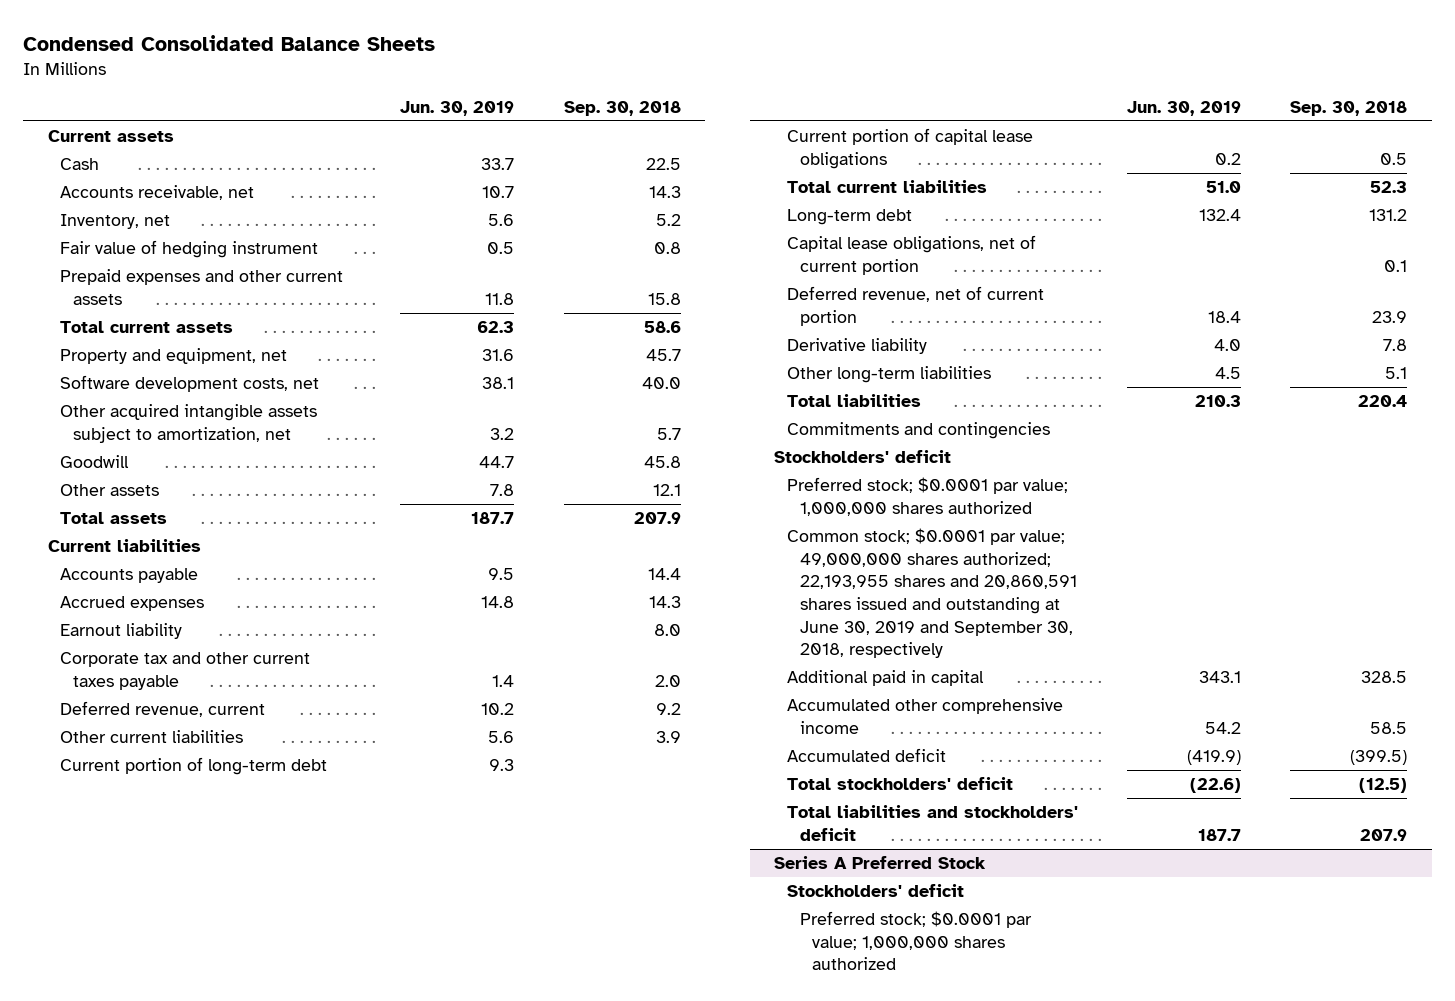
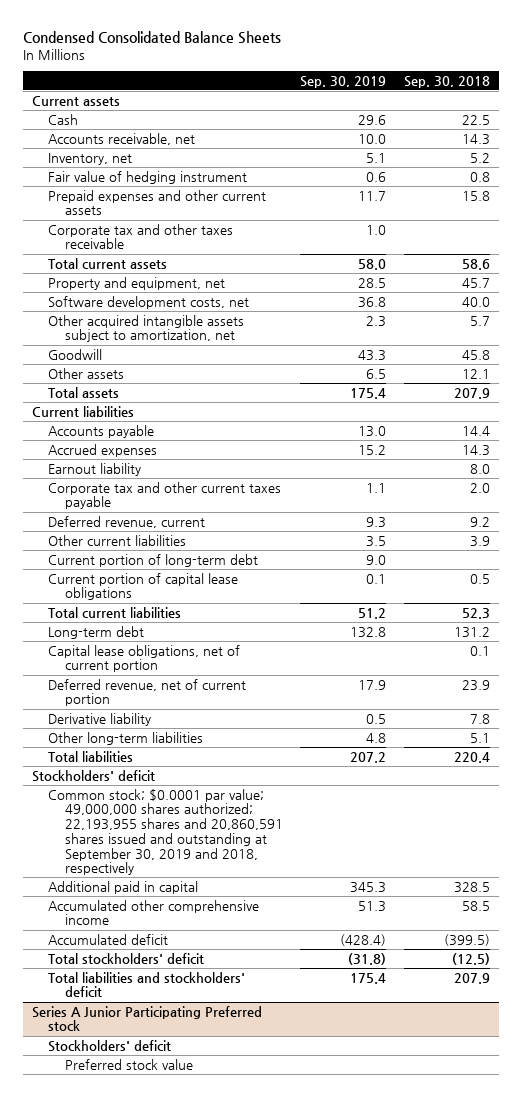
- | Jun. 30, 2019 | Sep. 30, 2018
+ | Sep. 30, 2019 | Sep. 30, 2018
+ Corporate tax and other taxes receivable | 1.0 |
- Commitments and contingencies
- Preferred stock; $0.0001 par value; 1,000,000 shares authorized
- Common stock; $0.0001 par value; 49,000,000 shares authorized; 22,193,955 shares and 20,860,591 shares issued and outstanding at June 30, 2019 and September 30, 2018, respectively
+ Common stock; $0.0001 par value; 49,000,000 shares authorized; 22,193,955 shares and 20,860,591 shares issued and outstanding at September 30, 2019 and 2018, respectively
- Series A Preferred Stock
+ Series A Junior Participating Preferred stock
- Preferred stock; $0.0001 par value; 1,000,000 shares authorized
+ Preferred stock value

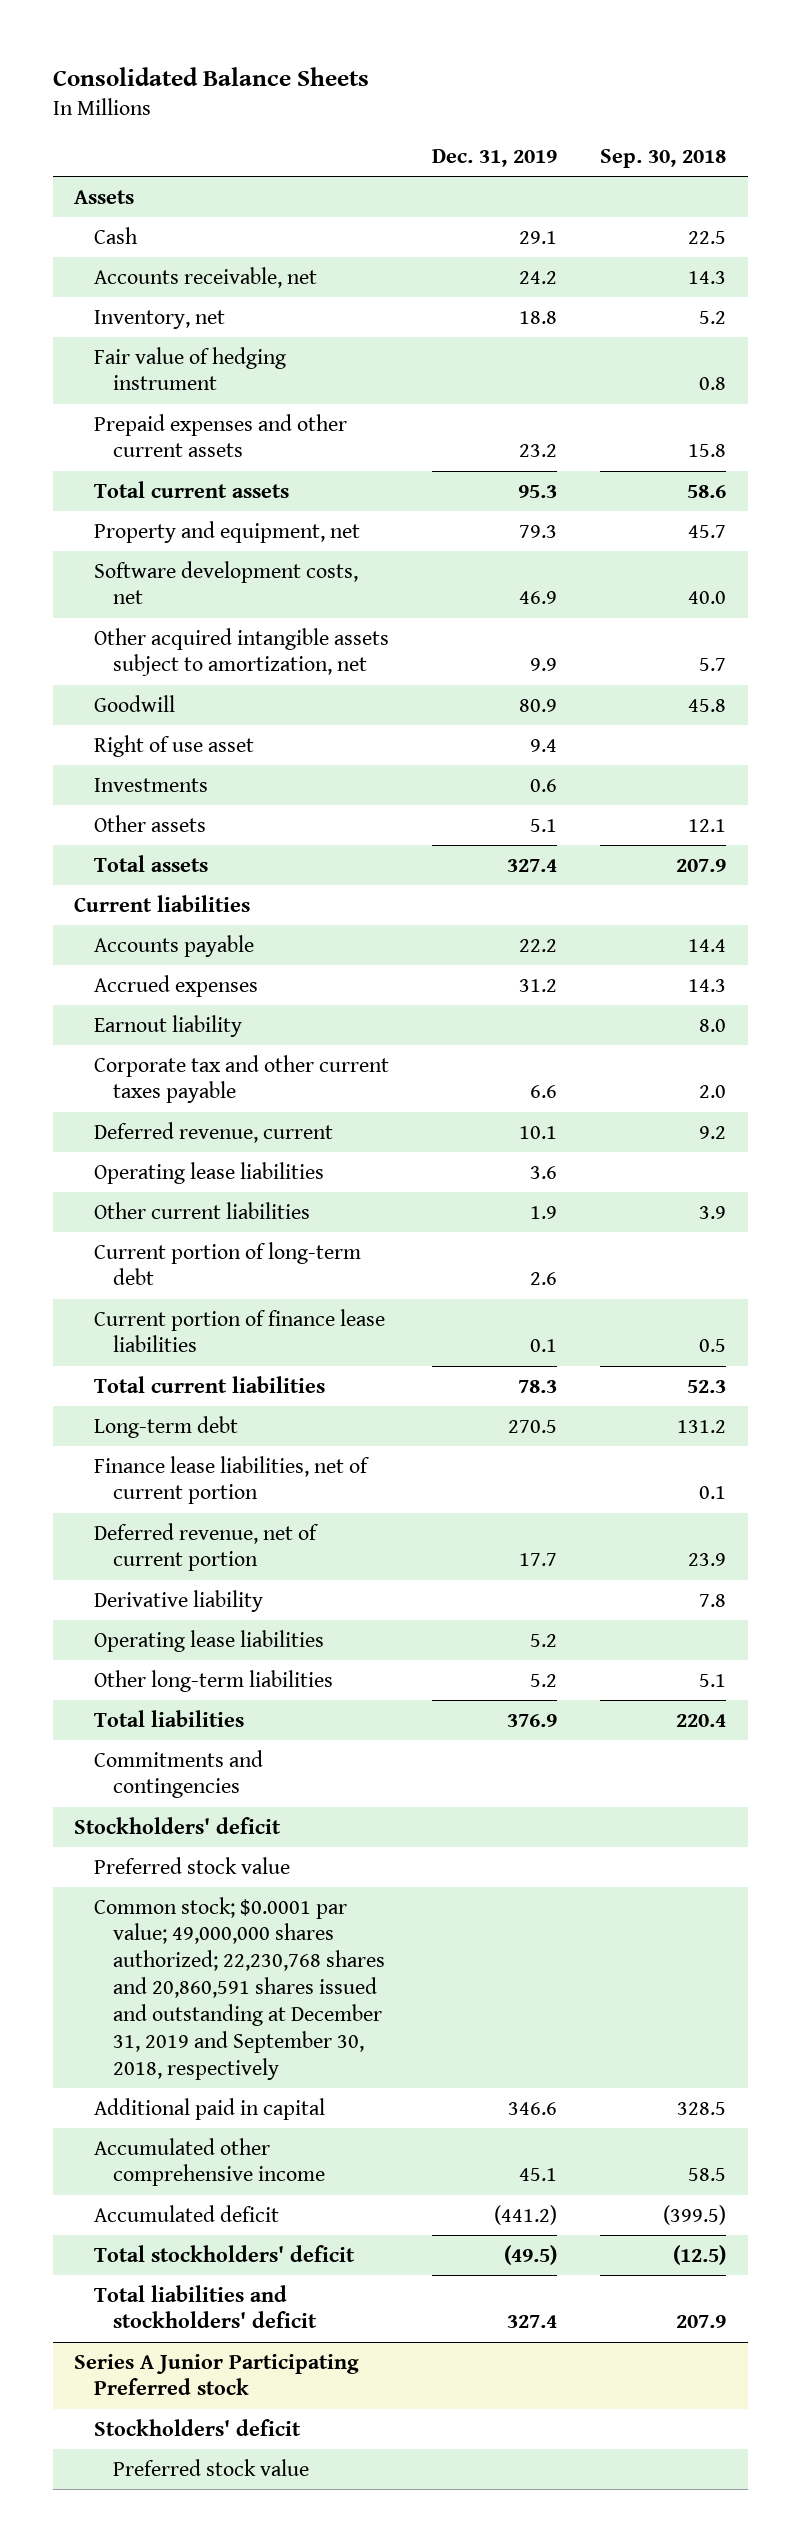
- Condensed Consolidated Balance Sheets
+ Consolidated Balance Sheets
- | Sep. 30, 2019 | Sep. 30, 2018
+ | Dec. 31, 2019 | Sep. 30, 2018
- Current assets
+ Assets
- Corporate tax and other taxes receivable | 1.0 |
+ Right of use asset | 9.4 |
+ Investments | 0.6 |
+ Operating lease liabilities | 3.6 |
- Current portion of capital lease obligations | 0.1 | 0.5
+ Current portion of finance lease liabilities | 0.1 | 0.5
- Capital lease obligations, net of current portion | | 0.1
+ Finance lease liabilities, net of current portion | | 0.1
+ Operating lease liabilities | 5.2 |
+ Commitments and contingencies
- Common stock; $0.0001 par value; 49,000,000 shares authorized; 22,193,955 shares and 20,860,591 shares issued and outstanding at September 30, 2019 and 2018, respectively
+ Preferred stock value
+ Common stock; $0.0001 par value; 49,000,000 shares authorized; 22,230,768 shares and 20,860,591 shares issued and outstanding at December 31, 2019 and September 30, 2018, respectively

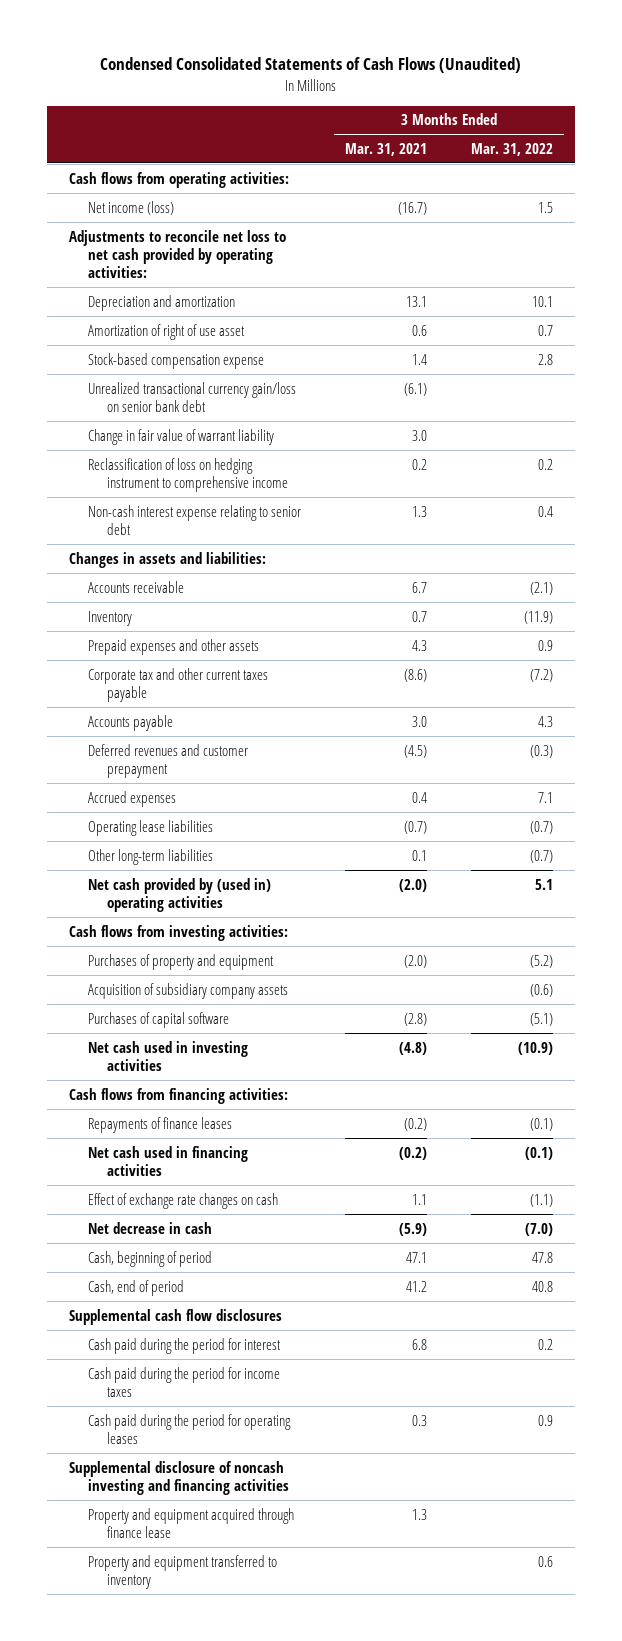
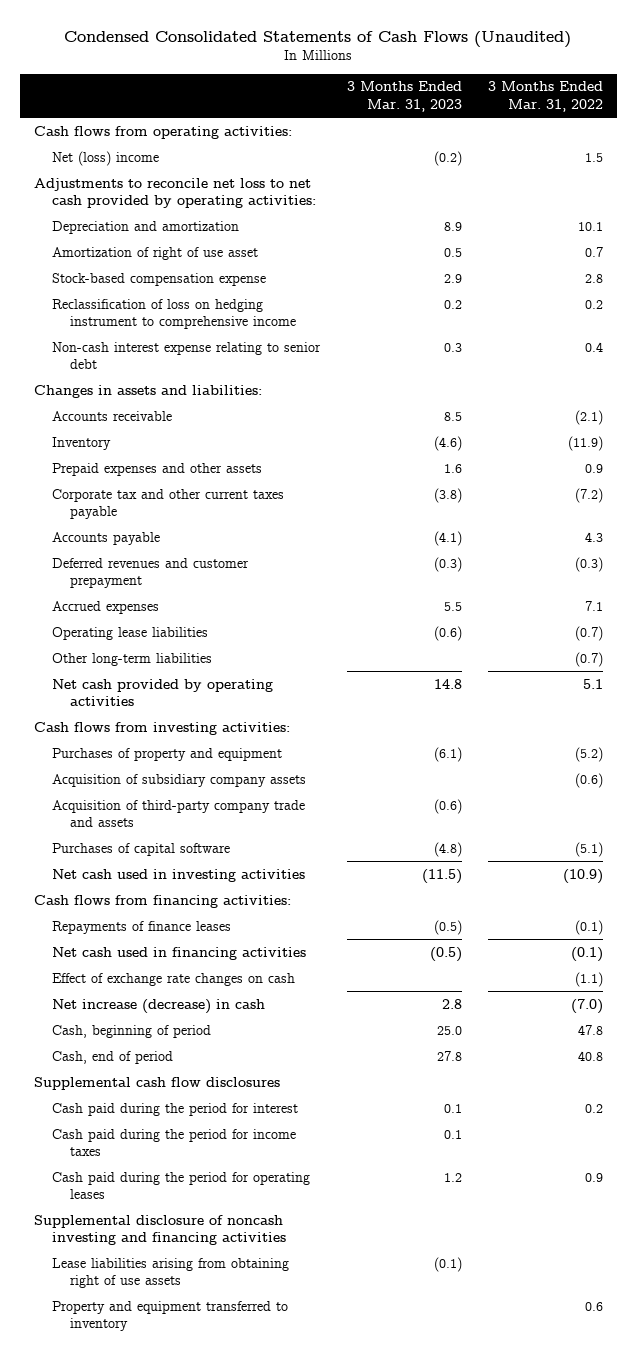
- | 3 Months Ended Mar. 31, 2021 | 3 Months Ended Mar. 31, 2022
+ | 3 Months Ended Mar. 31, 2023 | 3 Months Ended Mar. 31, 2022
- Net income (loss) | (16.7) | 1.5
+ Net (loss) income | (0.2) | 1.5
- Unrealized transactional currency gain/loss on senior bank debt | (6.1) |
- Change in fair value of warrant liability | 3.0 |
- Net cash provided by (used in) operating activities | (2.0) | 5.1
+ Net cash provided by operating activities | 14.8 | 5.1
+ Acquisition of third-party company trade and assets | (0.6) |
- Net decrease in cash | (5.9) | (7.0)
+ Net increase (decrease) in cash | 2.8 | (7.0)
- Property and equipment acquired through finance lease | 1.3 |
+ Lease liabilities arising from obtaining right of use assets | (0.1) |

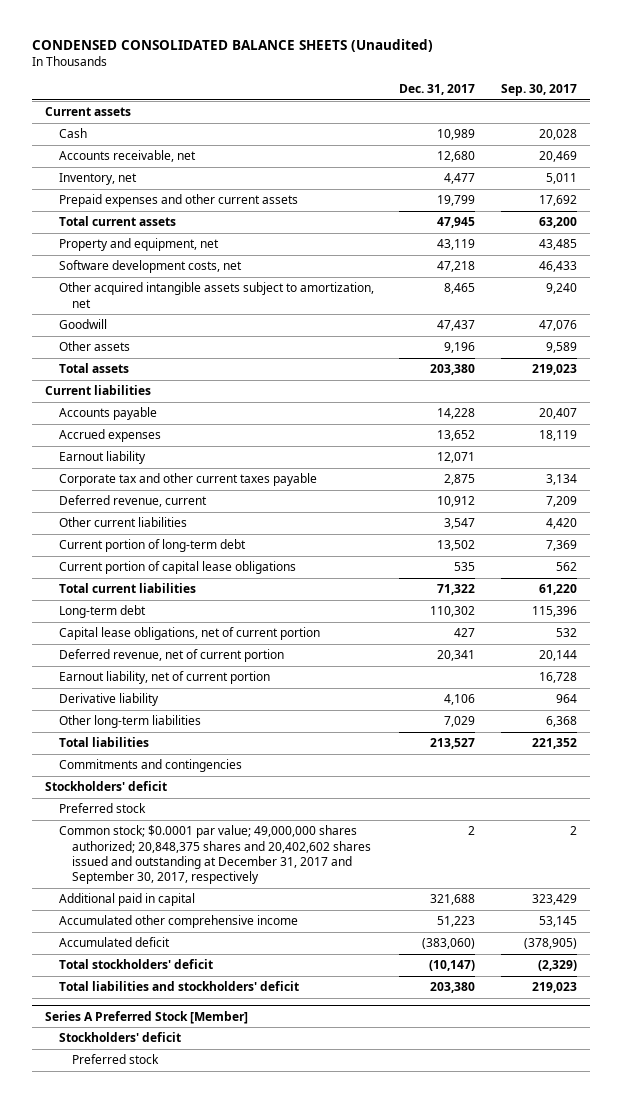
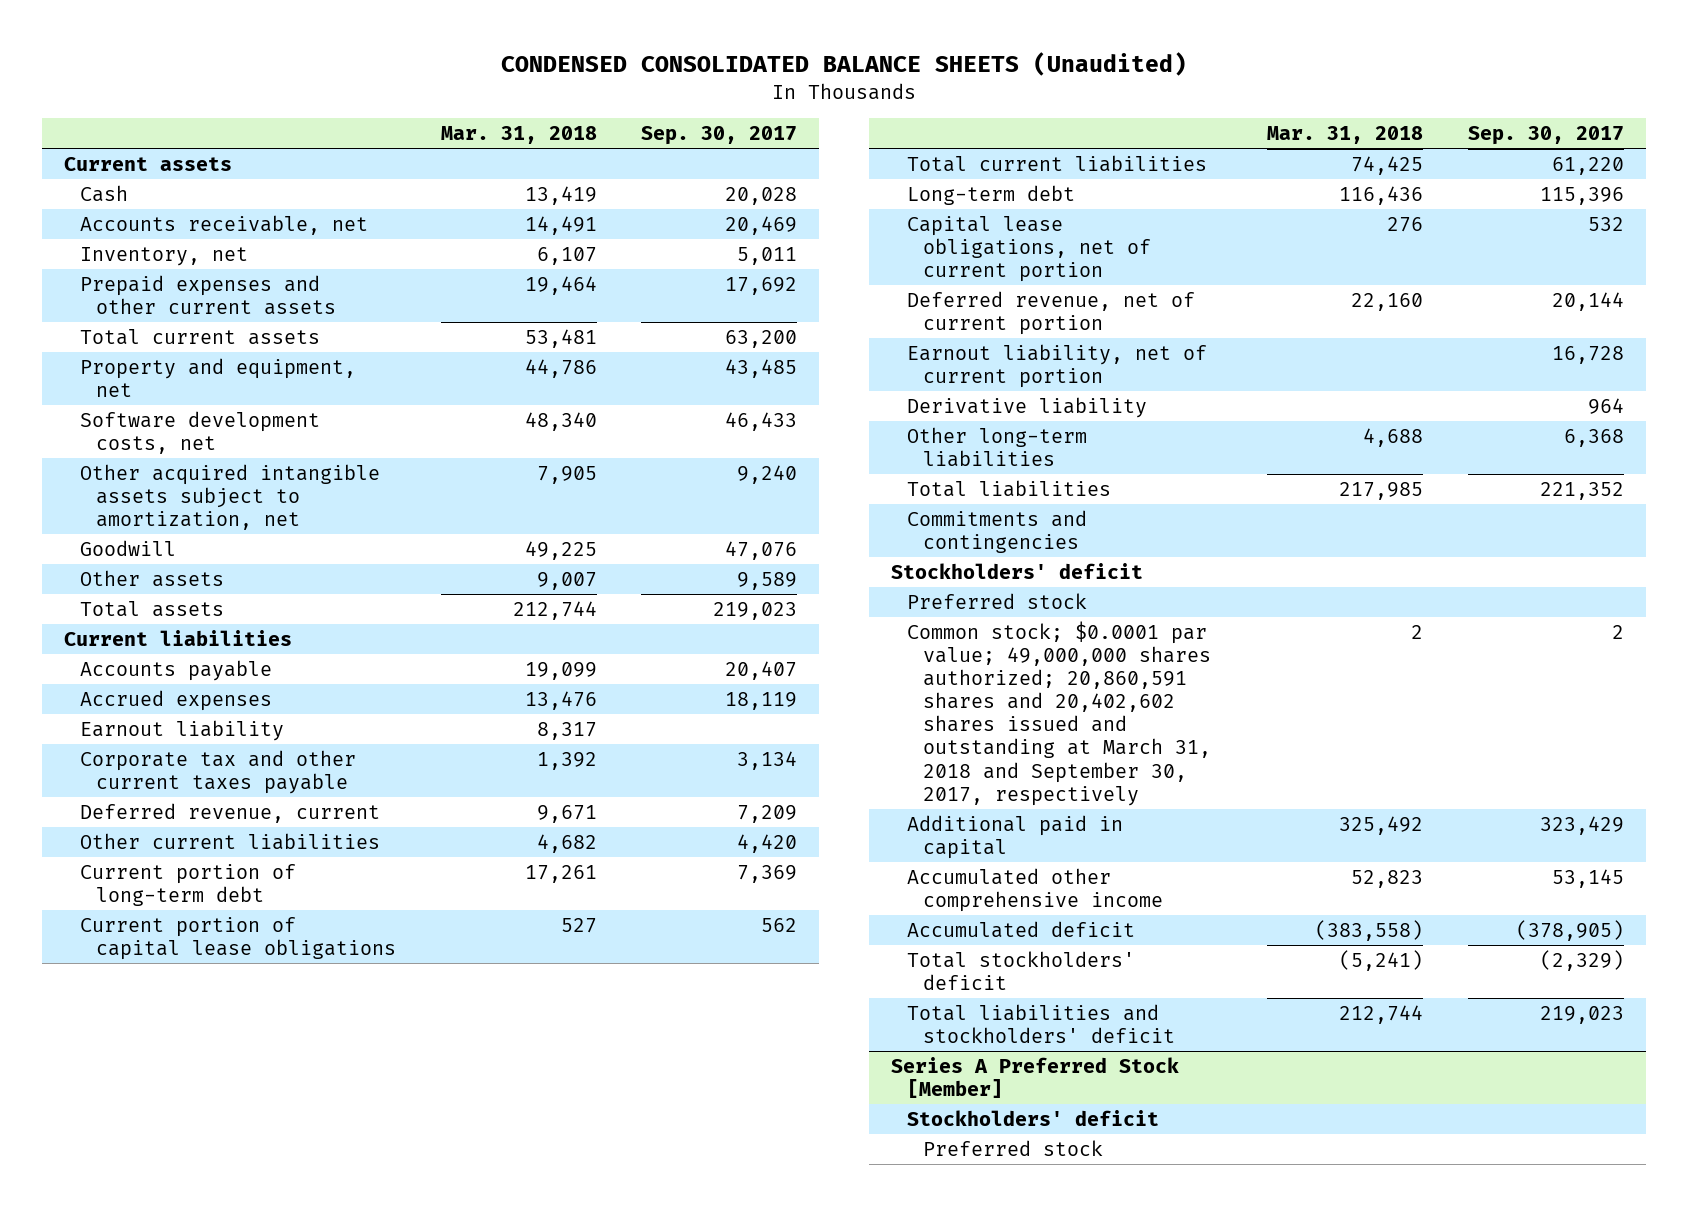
- | Dec. 31, 2017 | Sep. 30, 2017
+ | Mar. 31, 2018 | Sep. 30, 2017
- Common stock; $0.0001 par value; 49,000,000 shares authorized; 20,848,375 shares and 20,402,602 shares issued and outstanding at December 31, 2017 and September 30, 2017, respectively | 2 | 2
+ Common stock; $0.0001 par value; 49,000,000 shares authorized; 20,860,591 shares and 20,402,602 shares issued and outstanding at March 31, 2018 and September 30, 2017, respectively | 2 | 2

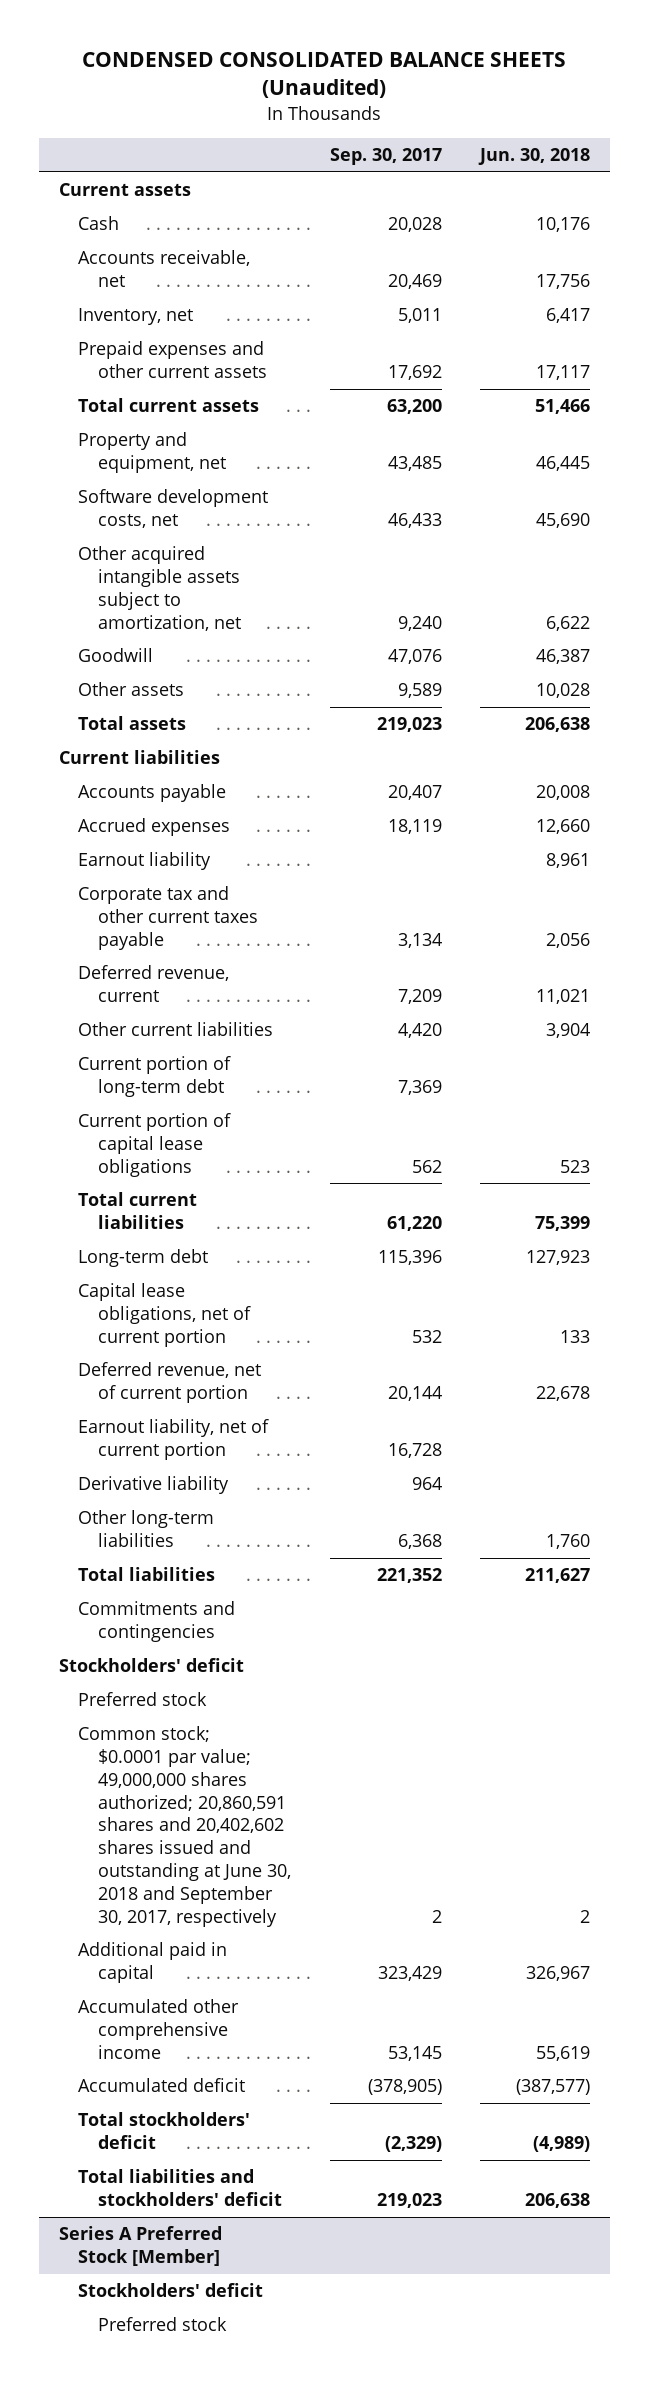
- | Mar. 31, 2018 | Sep. 30, 2017
+ | Sep. 30, 2017 | Jun. 30, 2018
- Common stock; $0.0001 par value; 49,000,000 shares authorized; 20,860,591 shares and 20,402,602 shares issued and outstanding at March 31, 2018 and September 30, 2017, respectively | 2 | 2
+ Common stock; $0.0001 par value; 49,000,000 shares authorized; 20,860,591 shares and 20,402,602 shares issued and outstanding at June 30, 2018 and September 30, 2017, respectively | 2 | 2

